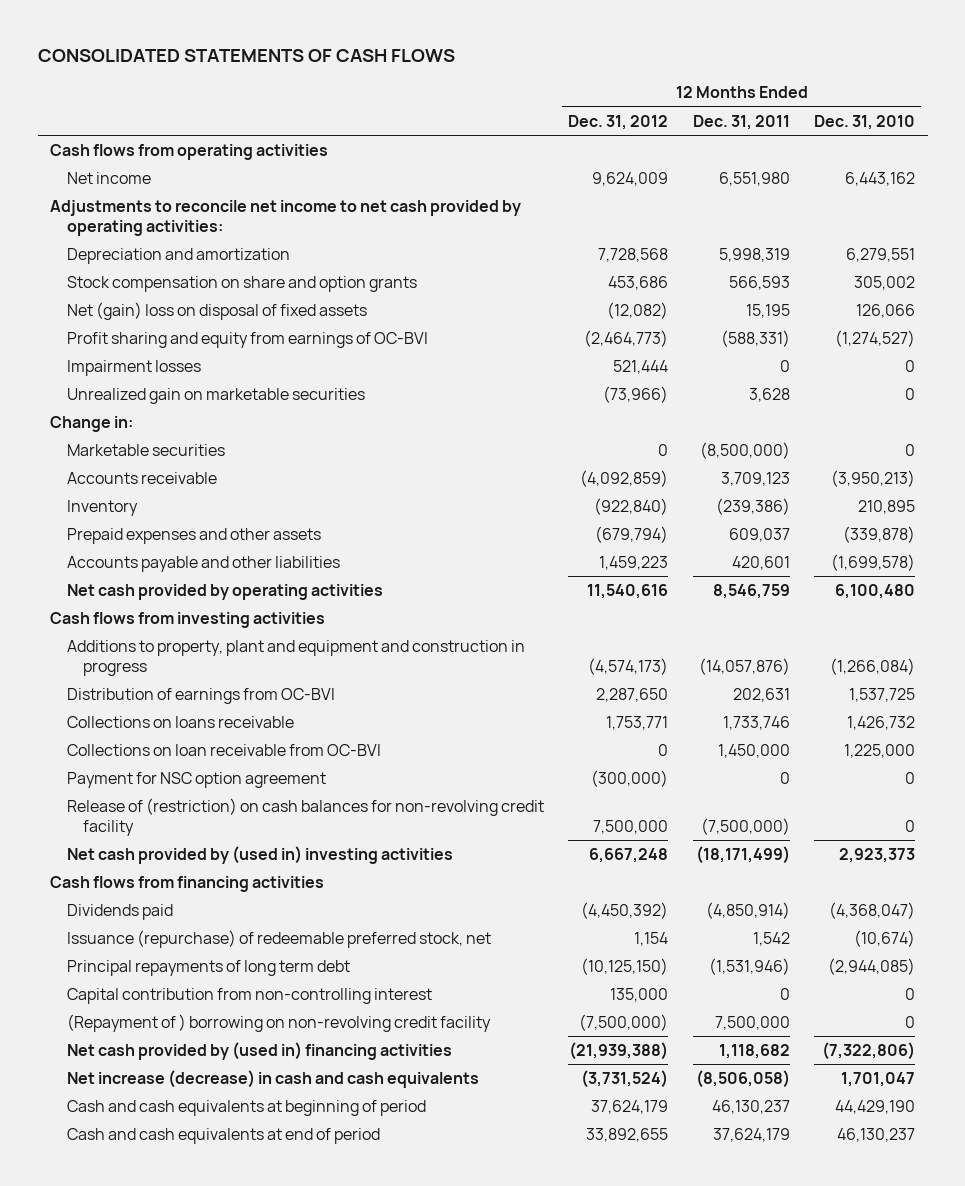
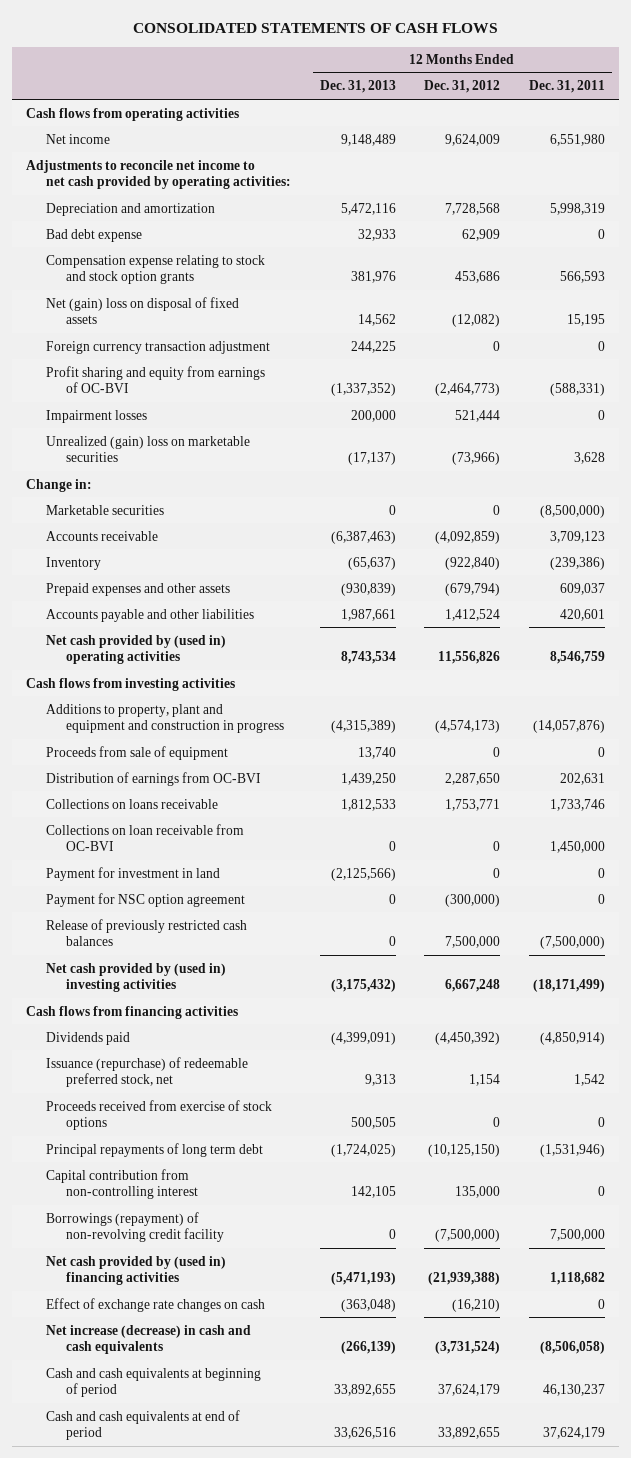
- | 12 Months Ended Dec. 31, 2012 | 12 Months Ended Dec. 31, 2011 | 12 Months Ended Dec. 31, 2010
+ | 12 Months Ended Dec. 31, 2013 | 12 Months Ended Dec. 31, 2012 | 12 Months Ended Dec. 31, 2011
- Stock compensation on share and option grants | 453,686 | 566,593 | 305,002
+ Bad debt expense | 32,933 | 62,909 | 0
+ Compensation expense relating to stock and stock option grants | 381,976 | 453,686 | 566,593
+ Foreign currency transaction adjustment | 244,225 | 0 | 0
- Unrealized gain on marketable securities | (73,966) | 3,628 | 0
+ Unrealized (gain) loss on marketable securities | (17,137) | (73,966) | 3,628
- Accounts payable and other liabilities | 1,459,223 | 420,601 | (1,699,578)
- Net cash provided by operating activities | 11,540,616 | 8,546,759 | 6,100,480
+ Accounts payable and other liabilities | 1,987,661 | 1,412,524 | 420,601
+ Net cash provided by (used in) operating activities | 8,743,534 | 11,556,826 | 8,546,759
+ Proceeds from sale of equipment | 13,740 | 0 | 0
+ Payment for investment in land | (2,125,566) | 0 | 0
- Release of (restriction) on cash balances for non-revolving credit facility | 7,500,000 | (7,500,000) | 0
+ Release of previously restricted cash balances | 0 | 7,500,000 | (7,500,000)
+ Proceeds received from exercise of stock options | 500,505 | 0 | 0
- (Repayment of ) borrowing on non-revolving credit facility | (7,500,000) | 7,500,000 | 0
+ Borrowings (repayment) of non-revolving credit facility | 0 | (7,500,000) | 7,500,000
+ Effect of exchange rate changes on cash | (363,048) | (16,210) | 0

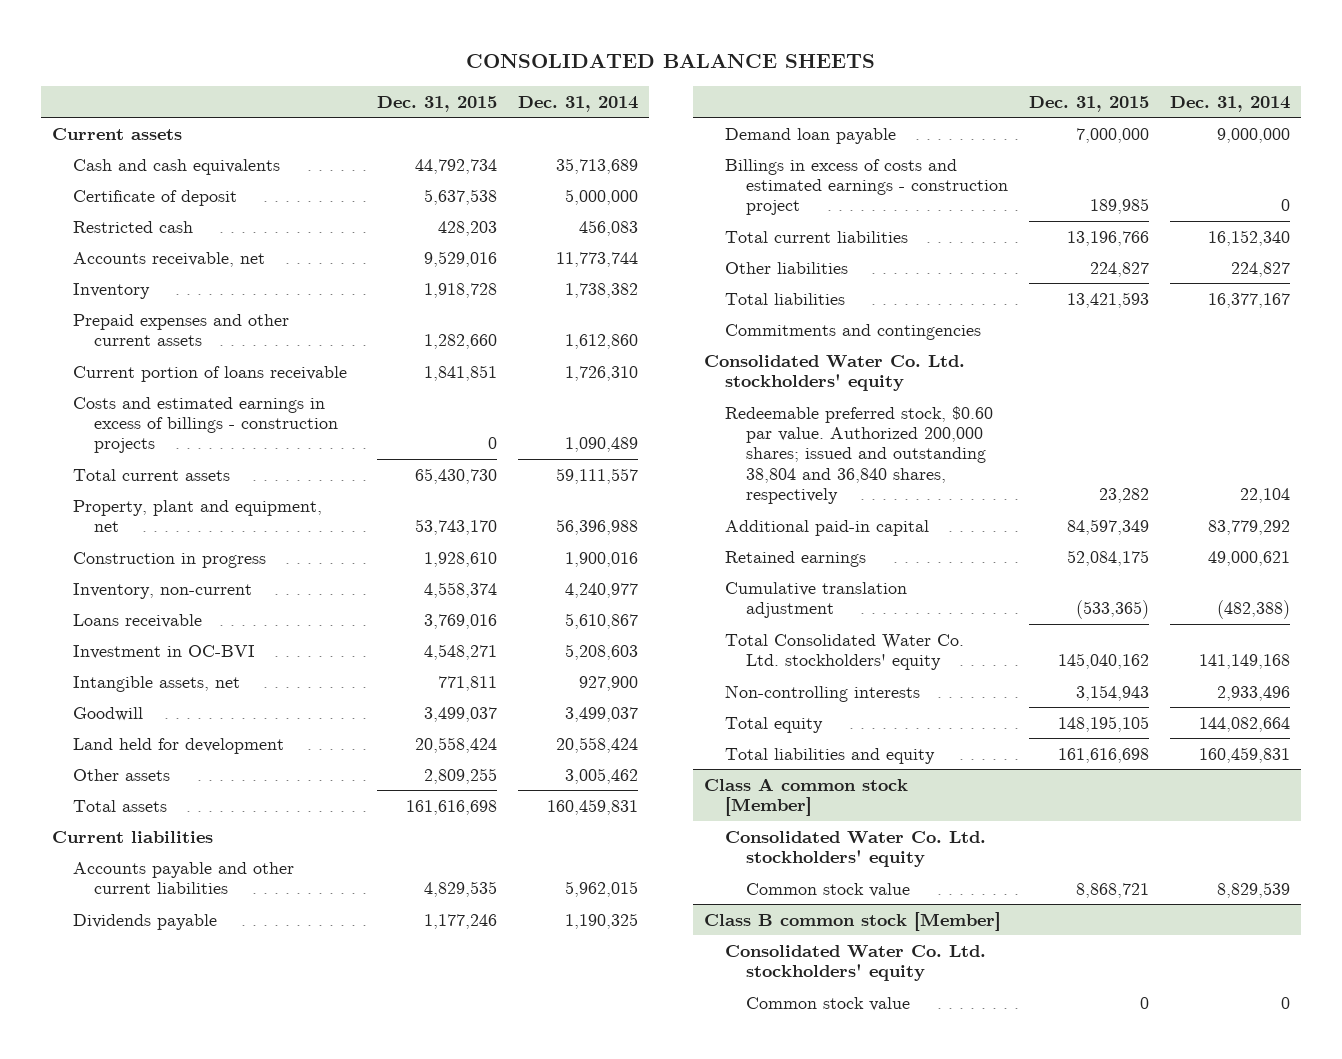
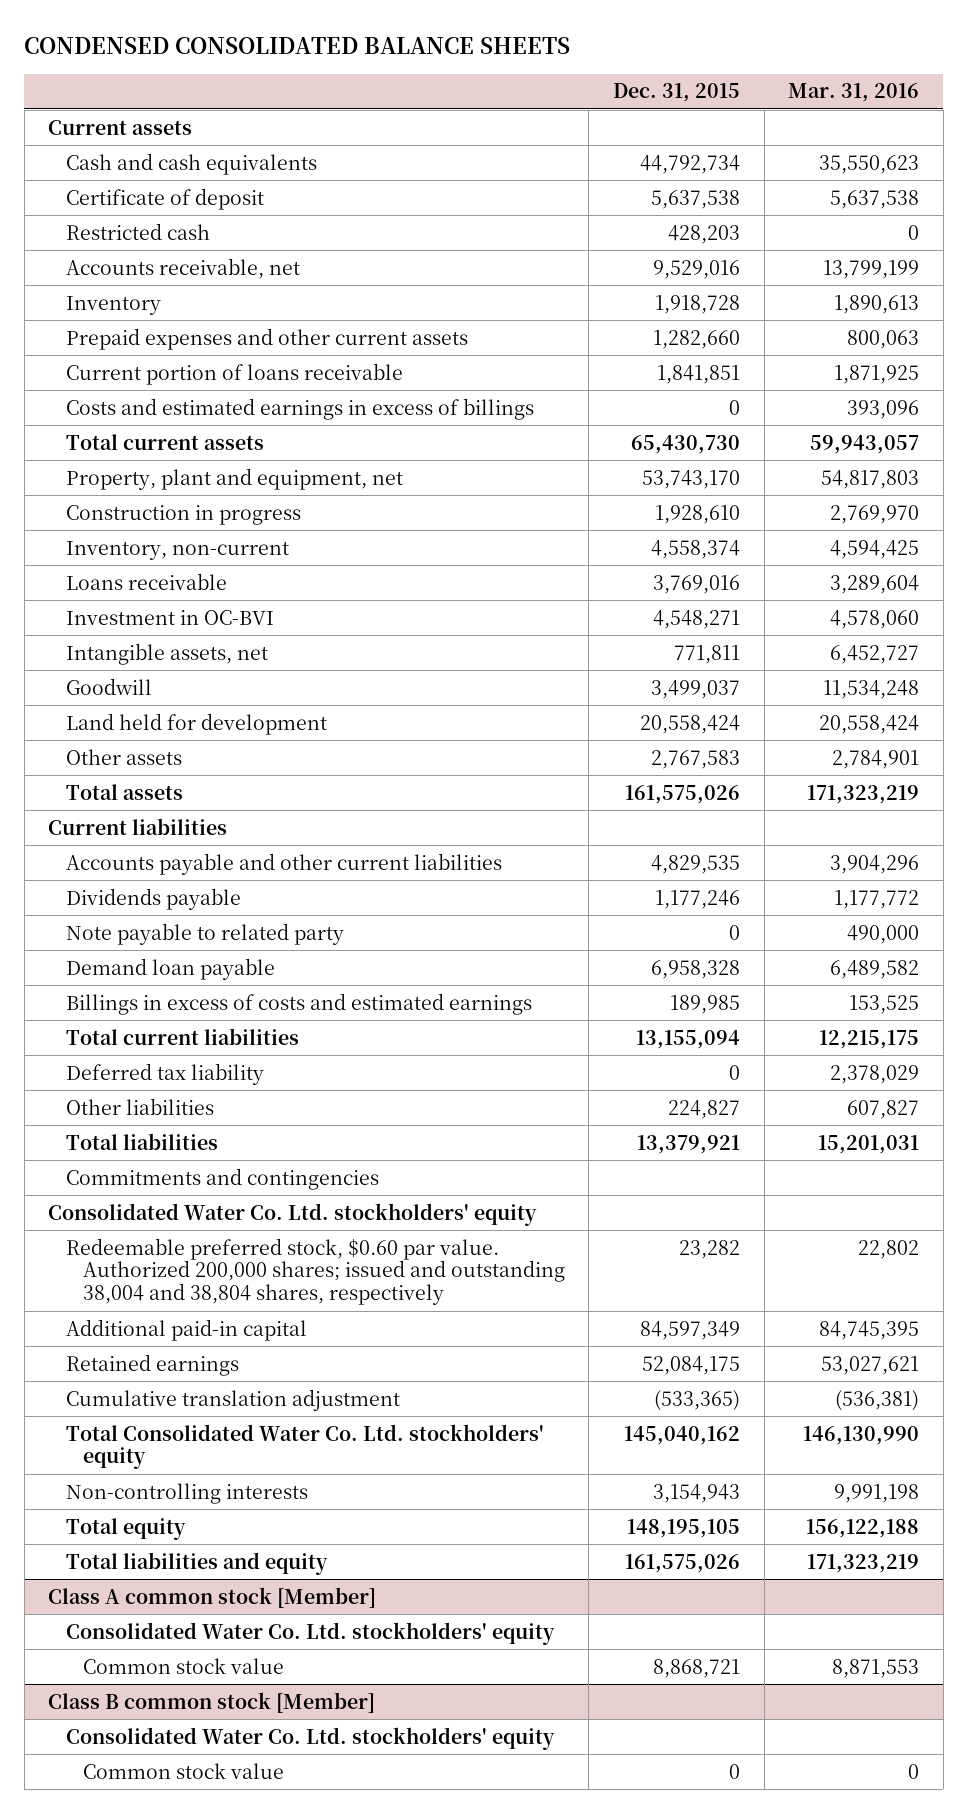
- CONSOLIDATED BALANCE SHEETS
+ CONDENSED CONSOLIDATED BALANCE SHEETS
- | Dec. 31, 2015 | Dec. 31, 2014
+ | Dec. 31, 2015 | Mar. 31, 2016
- Costs and estimated earnings in excess of billings - construction projects | 0 | 1,090,489
+ Costs and estimated earnings in excess of billings | 0 | 393,096
- Other assets | 2,809,255 | 3,005,462
- Total assets | 161,616,698 | 160,459,831
+ Other assets | 2,767,583 | 2,784,901
+ Total assets | 161,575,026 | 171,323,219
- Demand loan payable | 7,000,000 | 9,000,000
- Billings in excess of costs and estimated earnings - construction project | 189,985 | 0
- Total current liabilities | 13,196,766 | 16,152,340
+ Note payable to related party | 0 | 490,000
+ Demand loan payable | 6,958,328 | 6,489,582
+ Billings in excess of costs and estimated earnings | 189,985 | 153,525
+ Total current liabilities | 13,155,094 | 12,215,175
+ Deferred tax liability | 0 | 2,378,029
- Total liabilities | 13,421,593 | 16,377,167
+ Total liabilities | 13,379,921 | 15,201,031
- Redeemable preferred stock, $0.60 par value. Authorized 200,000 shares; issued and outstanding 38,804 and 36,840 shares, respectively | 23,282 | 22,104
+ Redeemable preferred stock, $0.60 par value. Authorized 200,000 shares; issued and outstanding 38,004 and 38,804 shares, respectively | 23,282 | 22,802
- Total liabilities and equity | 161,616,698 | 160,459,831
+ Total liabilities and equity | 161,575,026 | 171,323,219

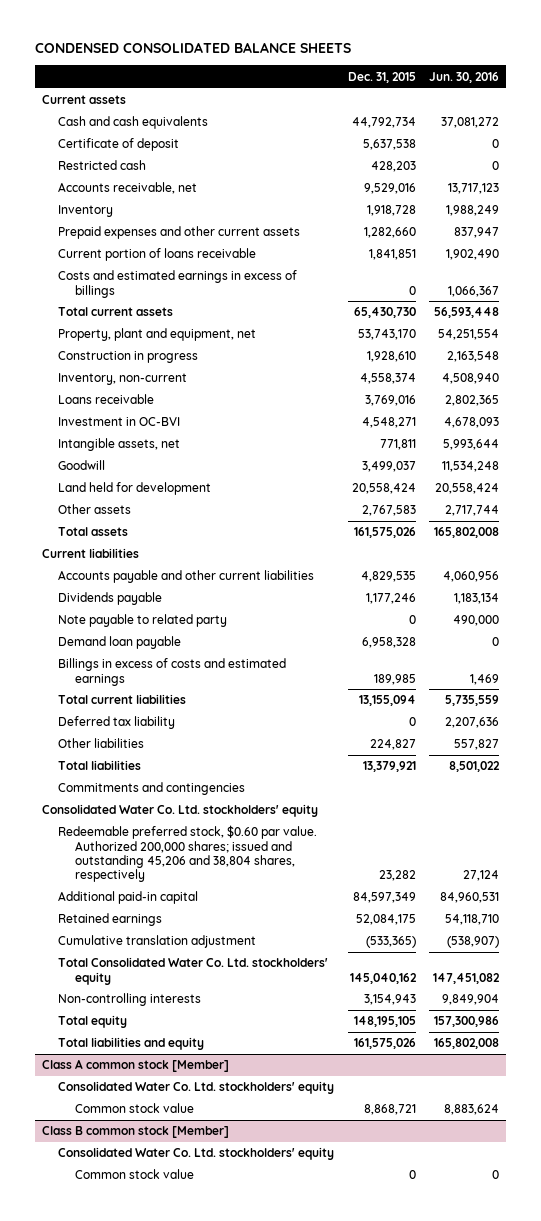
- | Dec. 31, 2015 | Mar. 31, 2016
+ | Dec. 31, 2015 | Jun. 30, 2016
- Redeemable preferred stock, $0.60 par value. Authorized 200,000 shares; issued and outstanding 38,004 and 38,804 shares, respectively | 23,282 | 22,802
+ Redeemable preferred stock, $0.60 par value. Authorized 200,000 shares; issued and outstanding 45,206 and 38,804 shares, respectively | 23,282 | 27,124

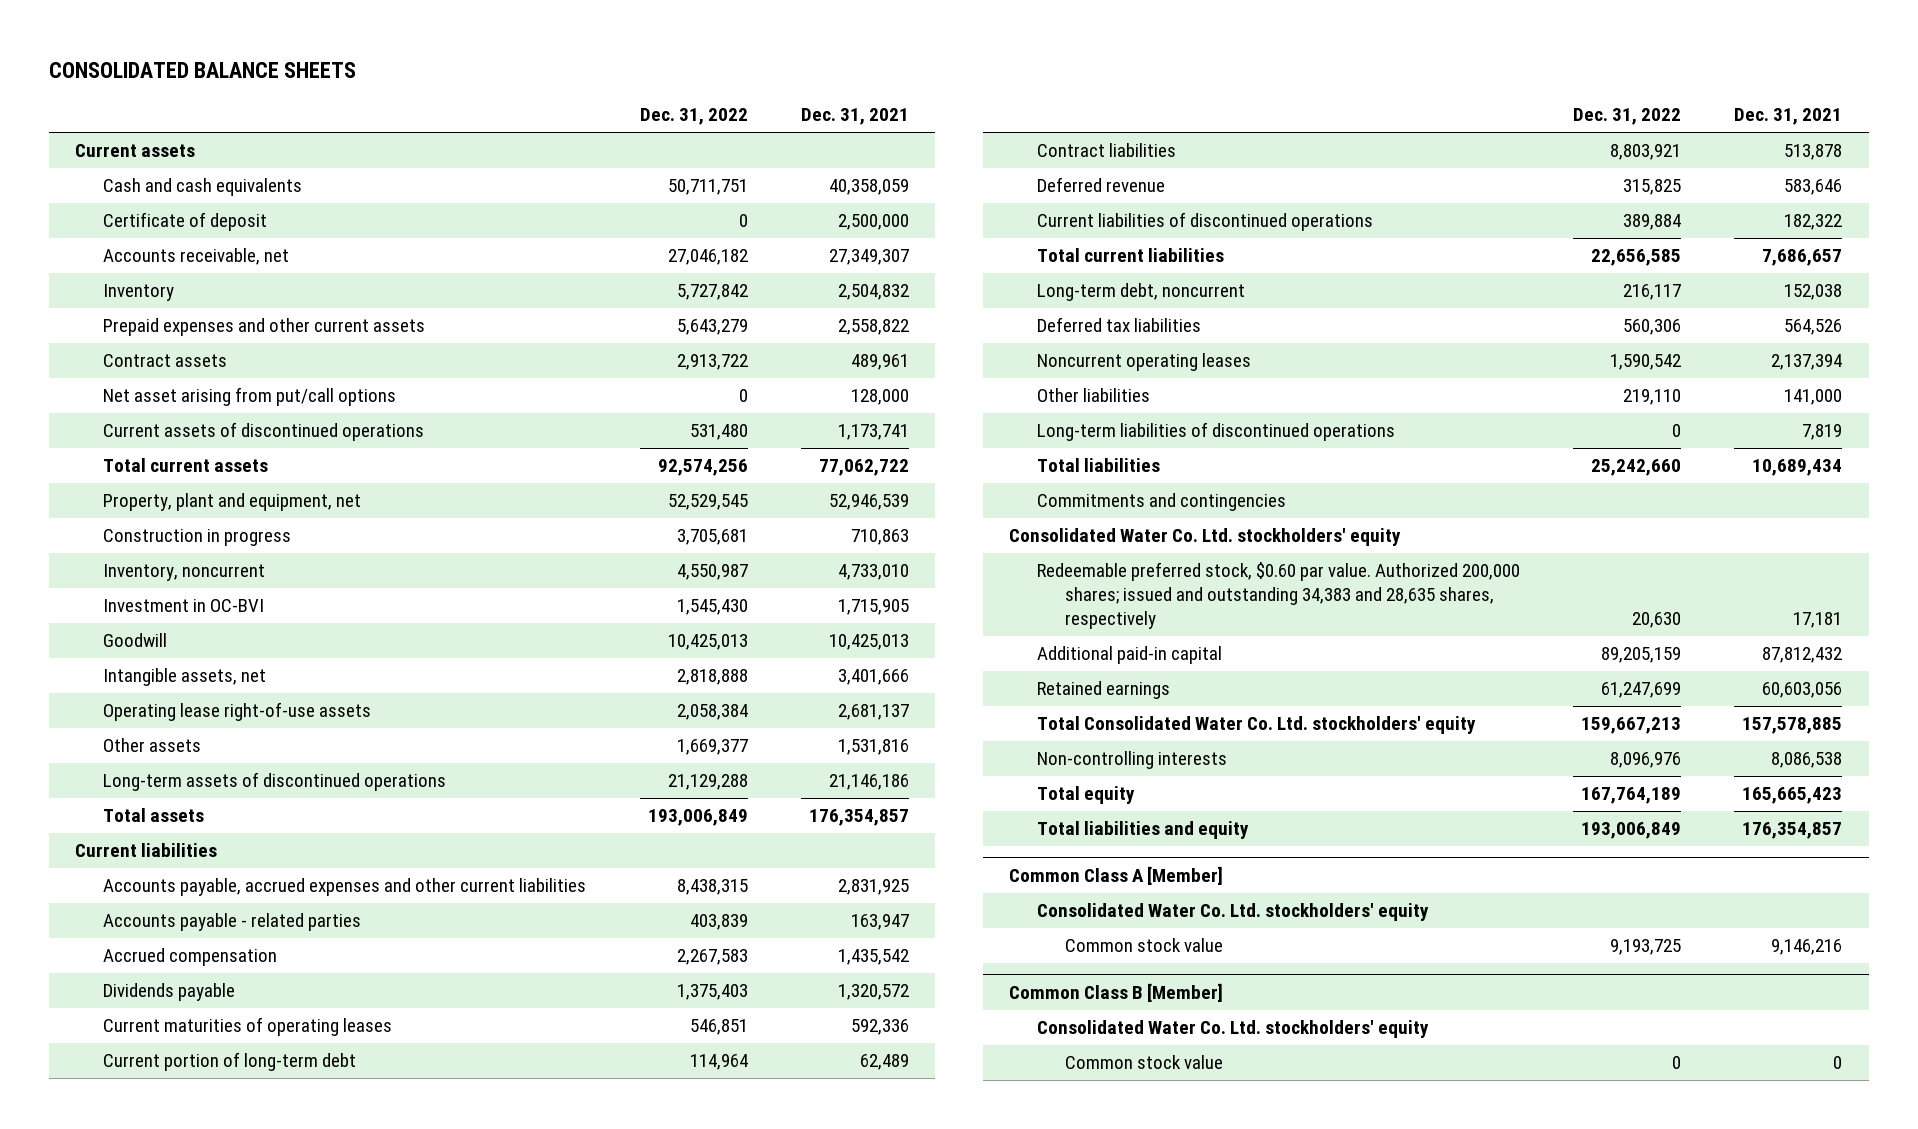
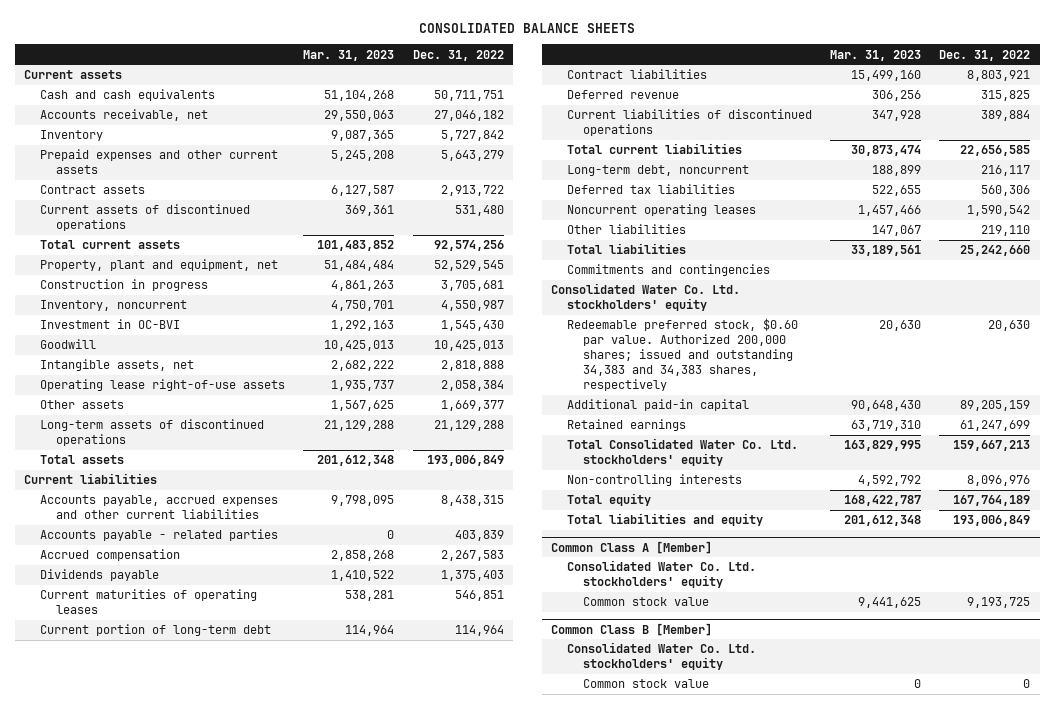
- | Dec. 31, 2022 | Dec. 31, 2021
+ | Mar. 31, 2023 | Dec. 31, 2022
- Certificate of deposit | 0 | 2,500,000
- Net asset arising from put/call options | 0 | 128,000
- Long-term liabilities of discontinued operations | 0 | 7,819
- Redeemable preferred stock, $0.60 par value. Authorized 200,000 shares; issued and outstanding 34,383 and 28,635 shares, respectively | 20,630 | 17,181
+ Redeemable preferred stock, $0.60 par value. Authorized 200,000 shares; issued and outstanding 34,383 and 34,383 shares, respectively | 20,630 | 20,630

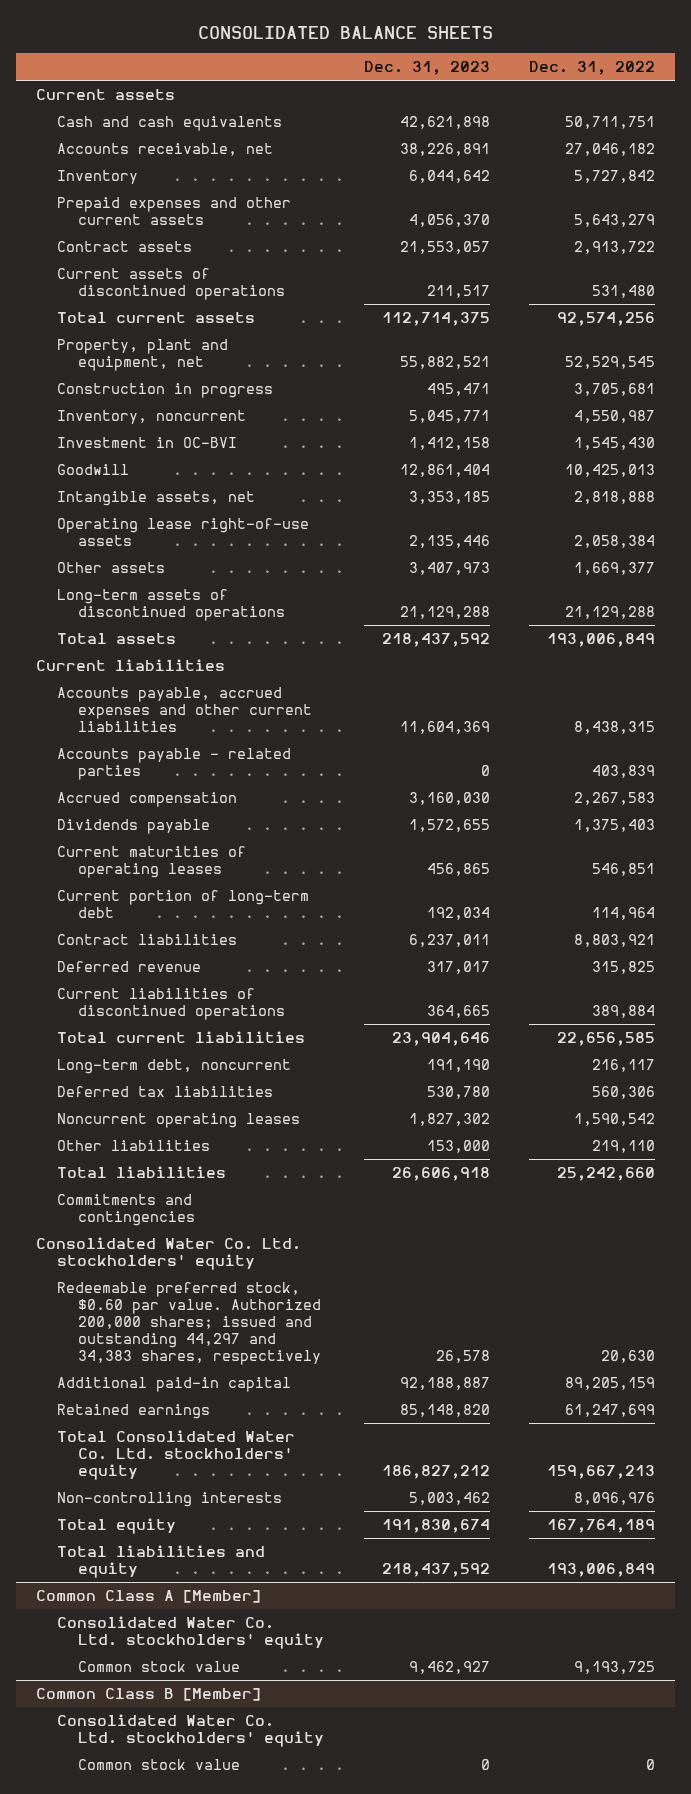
- | Mar. 31, 2023 | Dec. 31, 2022
+ | Dec. 31, 2023 | Dec. 31, 2022
- Redeemable preferred stock, $0.60 par value. Authorized 200,000 shares; issued and outstanding 34,383 and 34,383 shares, respectively | 20,630 | 20,630
+ Redeemable preferred stock, $0.60 par value. Authorized 200,000 shares; issued and outstanding 44,297 and 34,383 shares, respectively | 26,578 | 20,630

